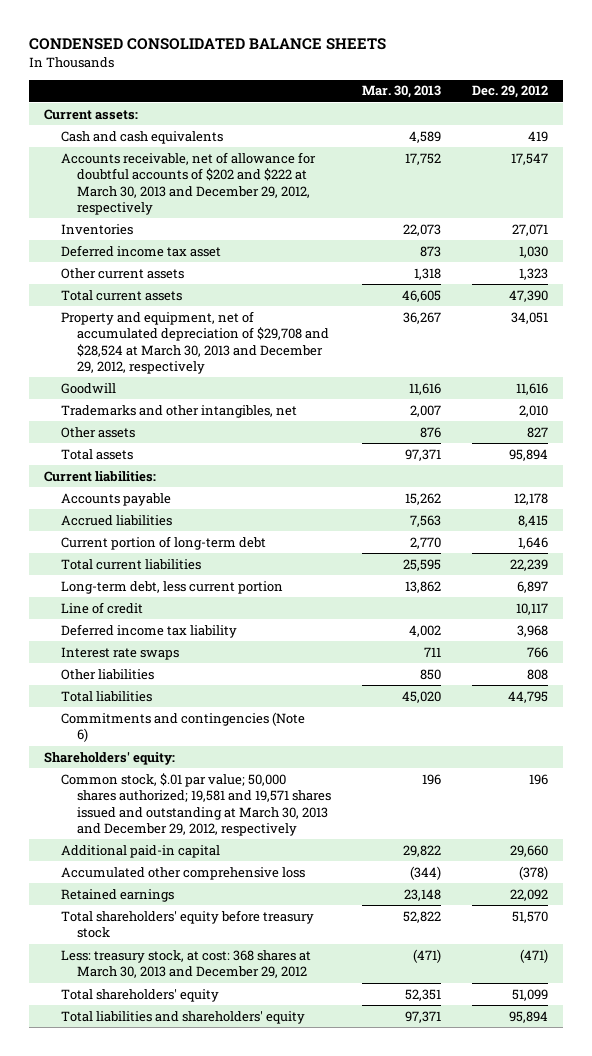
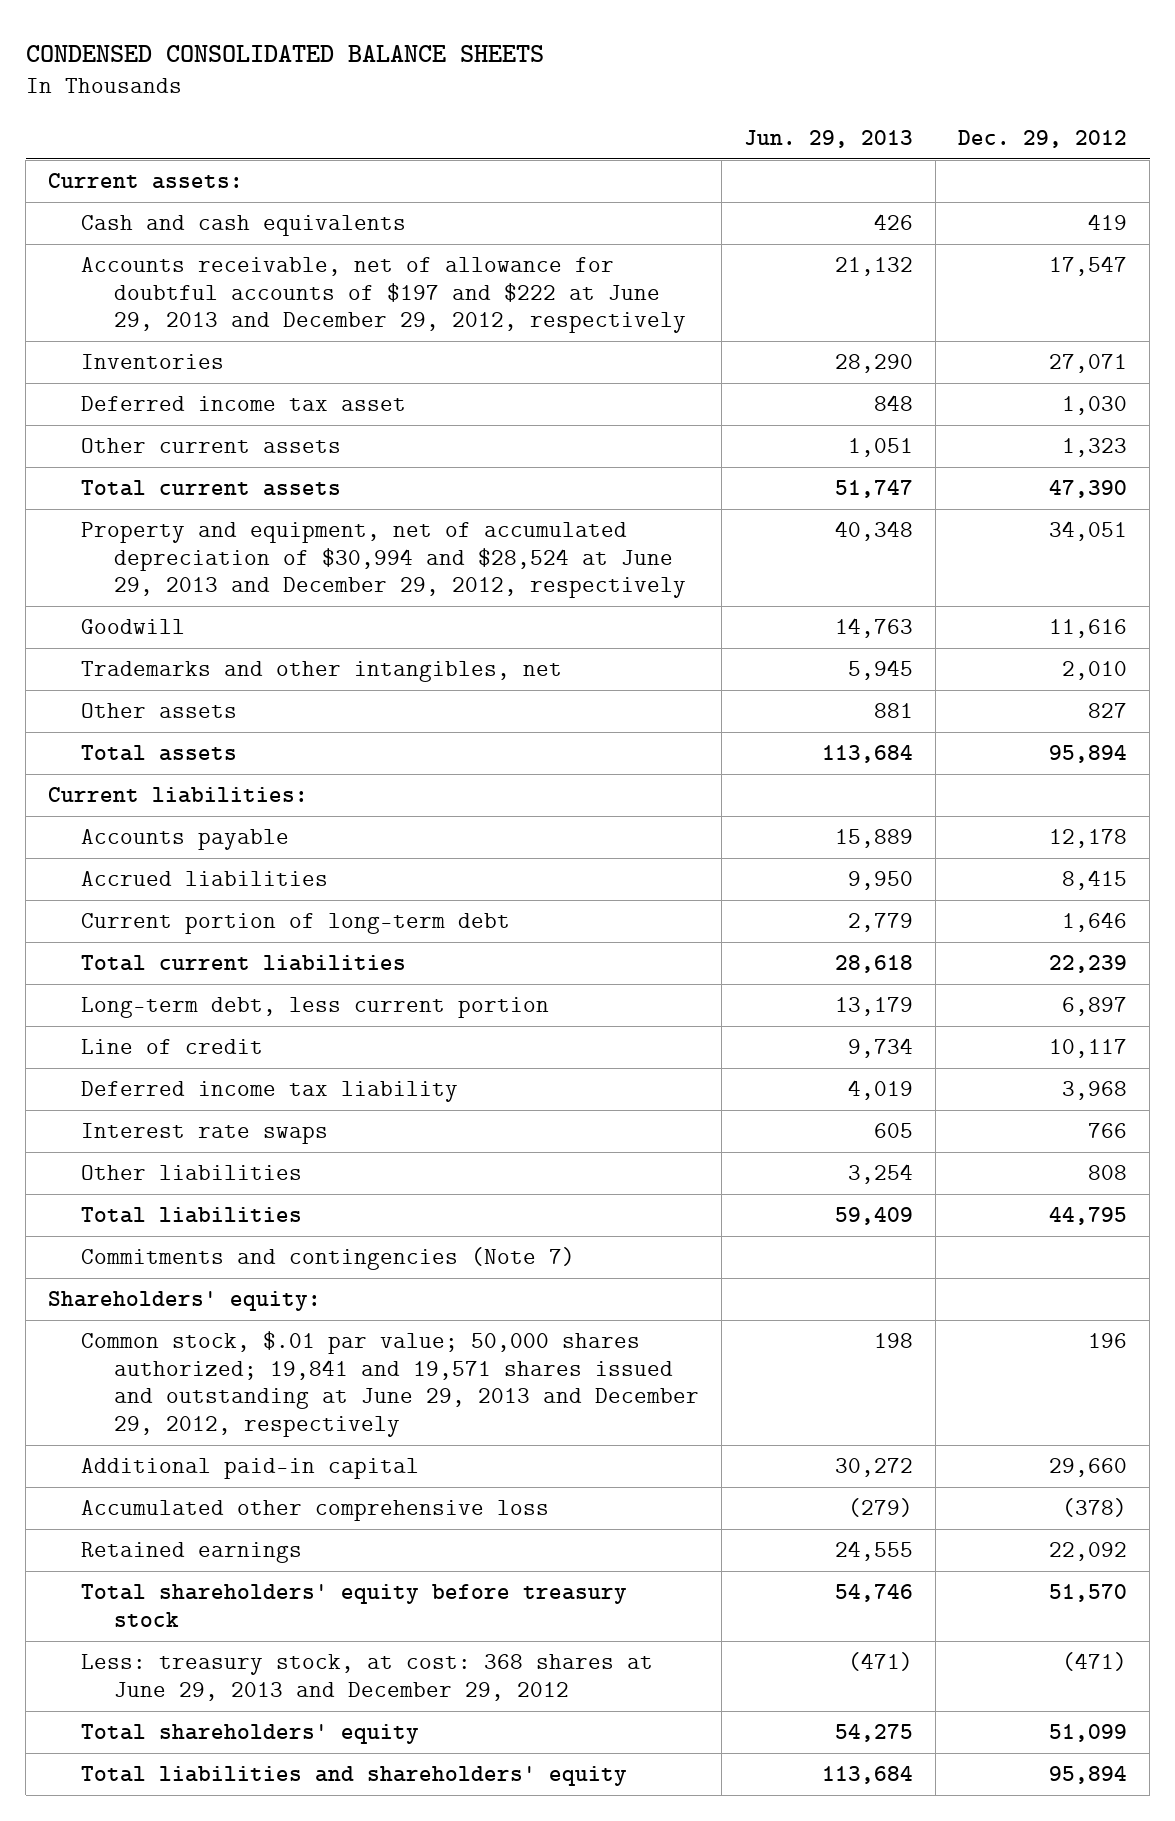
- | Mar. 30, 2013 | Dec. 29, 2012
+ | Jun. 29, 2013 | Dec. 29, 2012
- Accounts receivable, net of allowance for doubtful accounts of $202 and $222 at March 30, 2013 and December 29, 2012, respectively | 17,752 | 17,547
+ Accounts receivable, net of allowance for doubtful accounts of $197 and $222 at June 29, 2013 and December 29, 2012, respectively | 21,132 | 17,547
- Property and equipment, net of accumulated depreciation of $29,708 and $28,524 at March 30, 2013 and December 29, 2012, respectively | 36,267 | 34,051
+ Property and equipment, net of accumulated depreciation of $30,994 and $28,524 at June 29, 2013 and December 29, 2012, respectively | 40,348 | 34,051
- Commitments and contingencies (Note 6)
+ Commitments and contingencies (Note 7)
- Common stock, $.01 par value; 50,000 shares authorized; 19,581 and 19,571 shares issued and outstanding at March 30, 2013 and December 29, 2012, respectively | 196 | 196
+ Common stock, $.01 par value; 50,000 shares authorized; 19,841 and 19,571 shares issued and outstanding at June 29, 2013 and December 29, 2012, respectively | 198 | 196
- Less: treasury stock, at cost: 368 shares at March 30, 2013 and December 29, 2012 | (471) | (471)
+ Less: treasury stock, at cost: 368 shares at June 29, 2013 and December 29, 2012 | (471) | (471)

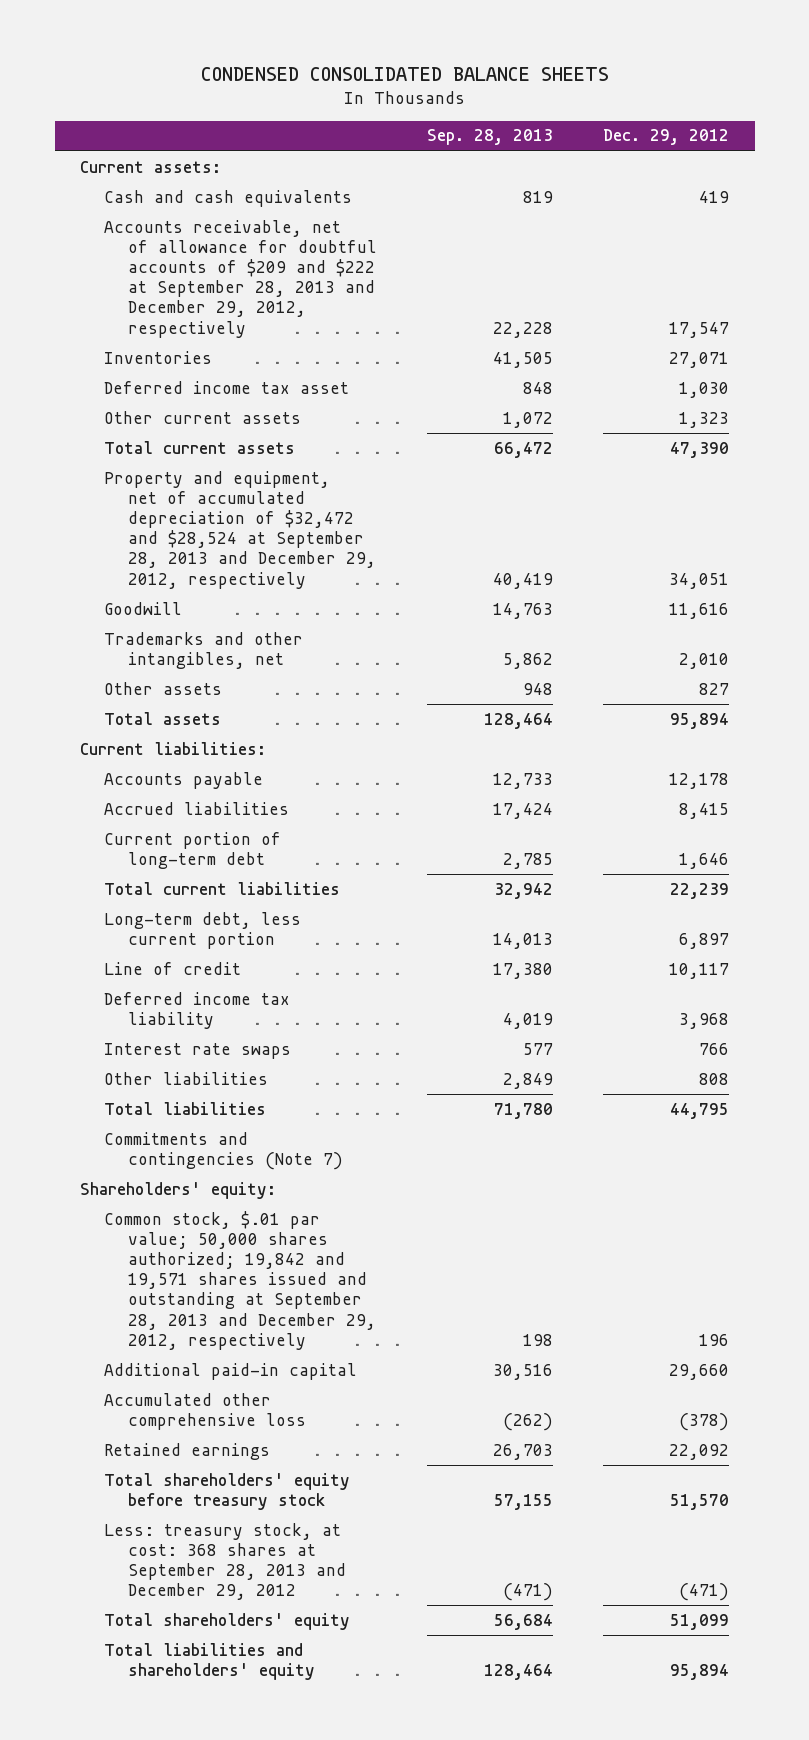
- | Jun. 29, 2013 | Dec. 29, 2012
+ | Sep. 28, 2013 | Dec. 29, 2012
- Accounts receivable, net of allowance for doubtful accounts of $197 and $222 at June 29, 2013 and December 29, 2012, respectively | 21,132 | 17,547
+ Accounts receivable, net of allowance for doubtful accounts of $209 and $222 at September 28, 2013 and December 29, 2012, respectively | 22,228 | 17,547
- Property and equipment, net of accumulated depreciation of $30,994 and $28,524 at June 29, 2013 and December 29, 2012, respectively | 40,348 | 34,051
+ Property and equipment, net of accumulated depreciation of $32,472 and $28,524 at September 28, 2013 and December 29, 2012, respectively | 40,419 | 34,051
- Common stock, $.01 par value; 50,000 shares authorized; 19,841 and 19,571 shares issued and outstanding at June 29, 2013 and December 29, 2012, respectively | 198 | 196
+ Common stock, $.01 par value; 50,000 shares authorized; 19,842 and 19,571 shares issued and outstanding at September 28, 2013 and December 29, 2012, respectively | 198 | 196
- Less: treasury stock, at cost: 368 shares at June 29, 2013 and December 29, 2012 | (471) | (471)
+ Less: treasury stock, at cost: 368 shares at September 28, 2013 and December 29, 2012 | (471) | (471)

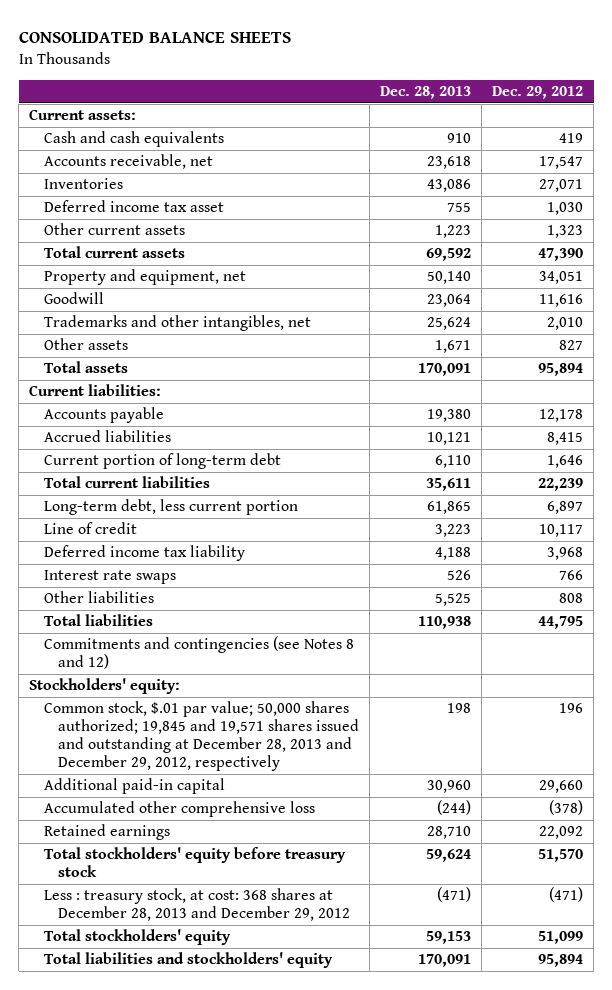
- CONDENSED CONSOLIDATED BALANCE SHEETS
+ CONSOLIDATED BALANCE SHEETS
- | Sep. 28, 2013 | Dec. 29, 2012
+ | Dec. 28, 2013 | Dec. 29, 2012
- Accounts receivable, net of allowance for doubtful accounts of $209 and $222 at September 28, 2013 and December 29, 2012, respectively | 22,228 | 17,547
+ Accounts receivable, net | 23,618 | 17,547
- Property and equipment, net of accumulated depreciation of $32,472 and $28,524 at September 28, 2013 and December 29, 2012, respectively | 40,419 | 34,051
+ Property and equipment, net | 50,140 | 34,051
- Commitments and contingencies (Note 7)
- Shareholders' equity:
- Common stock, $.01 par value; 50,000 shares authorized; 19,842 and 19,571 shares issued and outstanding at September 28, 2013 and December 29, 2012, respectively | 198 | 196
+ Commitments and contingencies (see Notes 8 and 12)
+ Stockholders' equity:
+ Common stock, $.01 par value; 50,000 shares authorized; 19,845 and 19,571 shares issued and outstanding at December 28, 2013 and December 29, 2012, respectively | 198 | 196
- Total shareholders' equity before treasury stock | 57,155 | 51,570
- Less: treasury stock, at cost: 368 shares at September 28, 2013 and December 29, 2012 | (471) | (471)
- Total shareholders' equity | 56,684 | 51,099
- Total liabilities and shareholders' equity | 128,464 | 95,894
+ Total stockholders' equity before treasury stock | 59,624 | 51,570
+ Less : treasury stock, at cost: 368 shares at December 28, 2013 and December 29, 2012 | (471) | (471)
+ Total stockholders' equity | 59,153 | 51,099
+ Total liabilities and stockholders' equity | 170,091 | 95,894

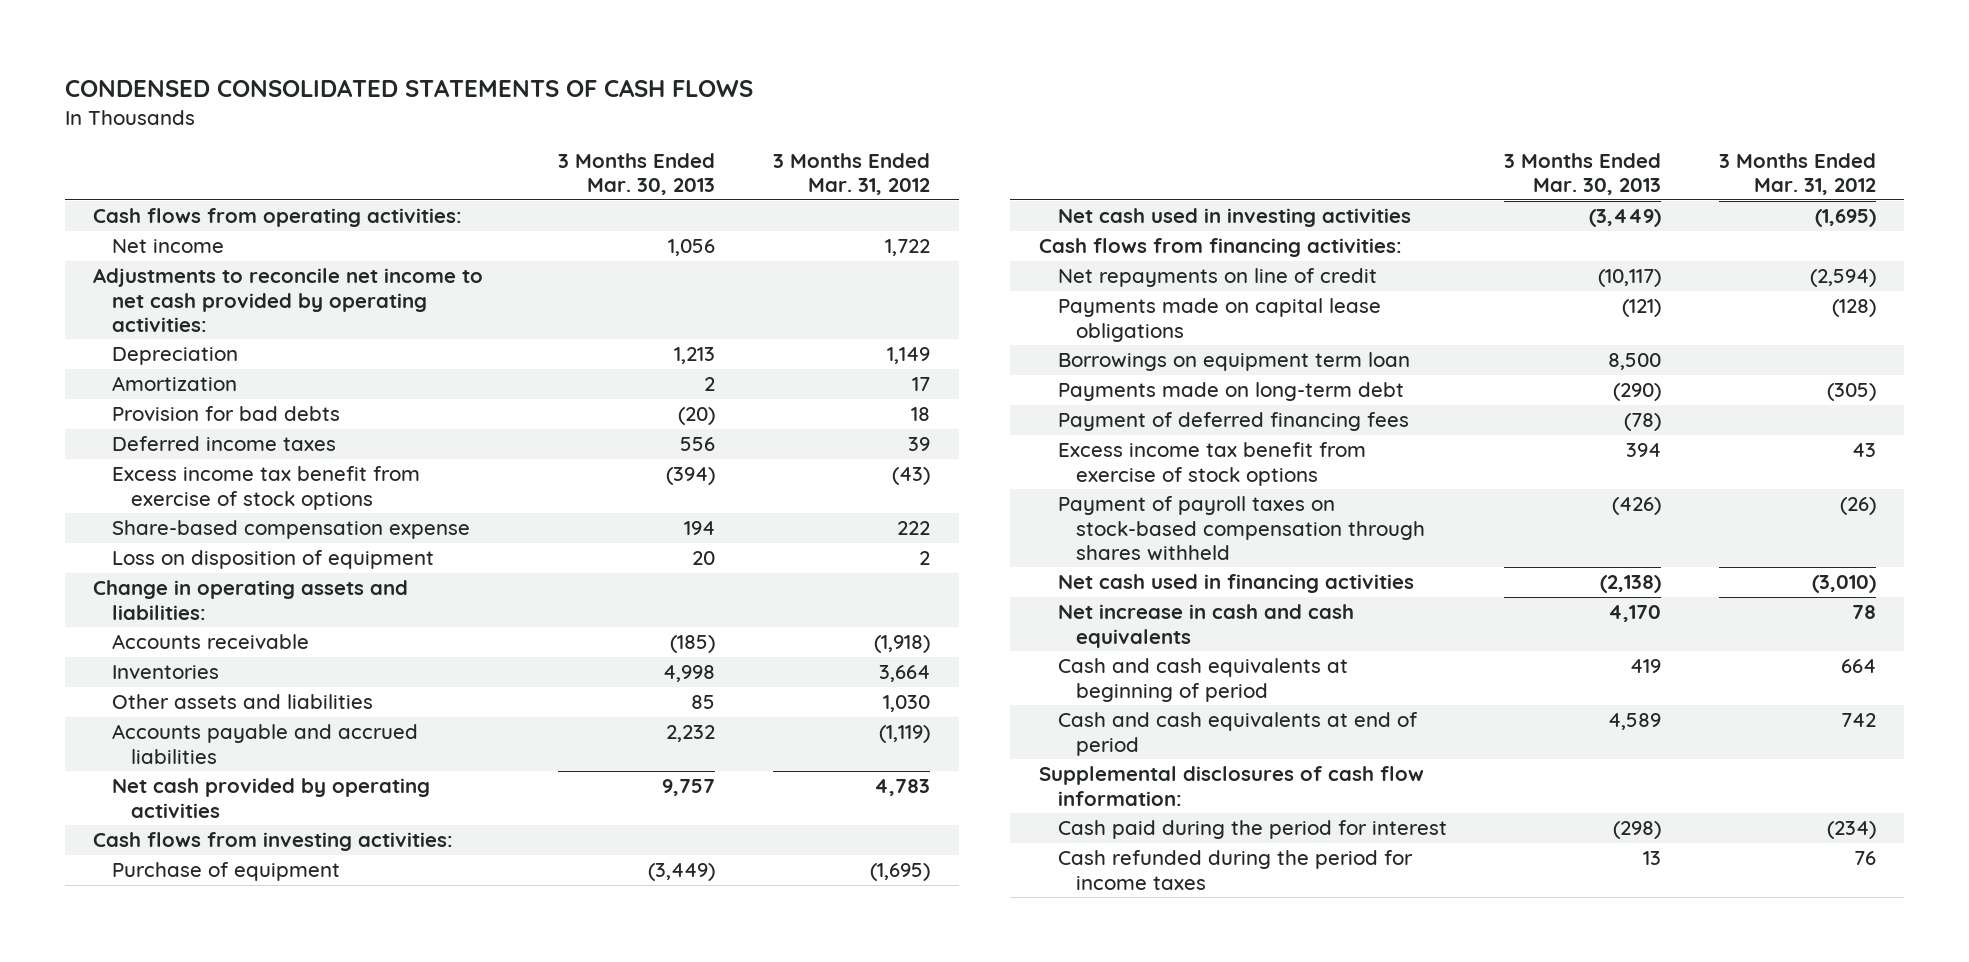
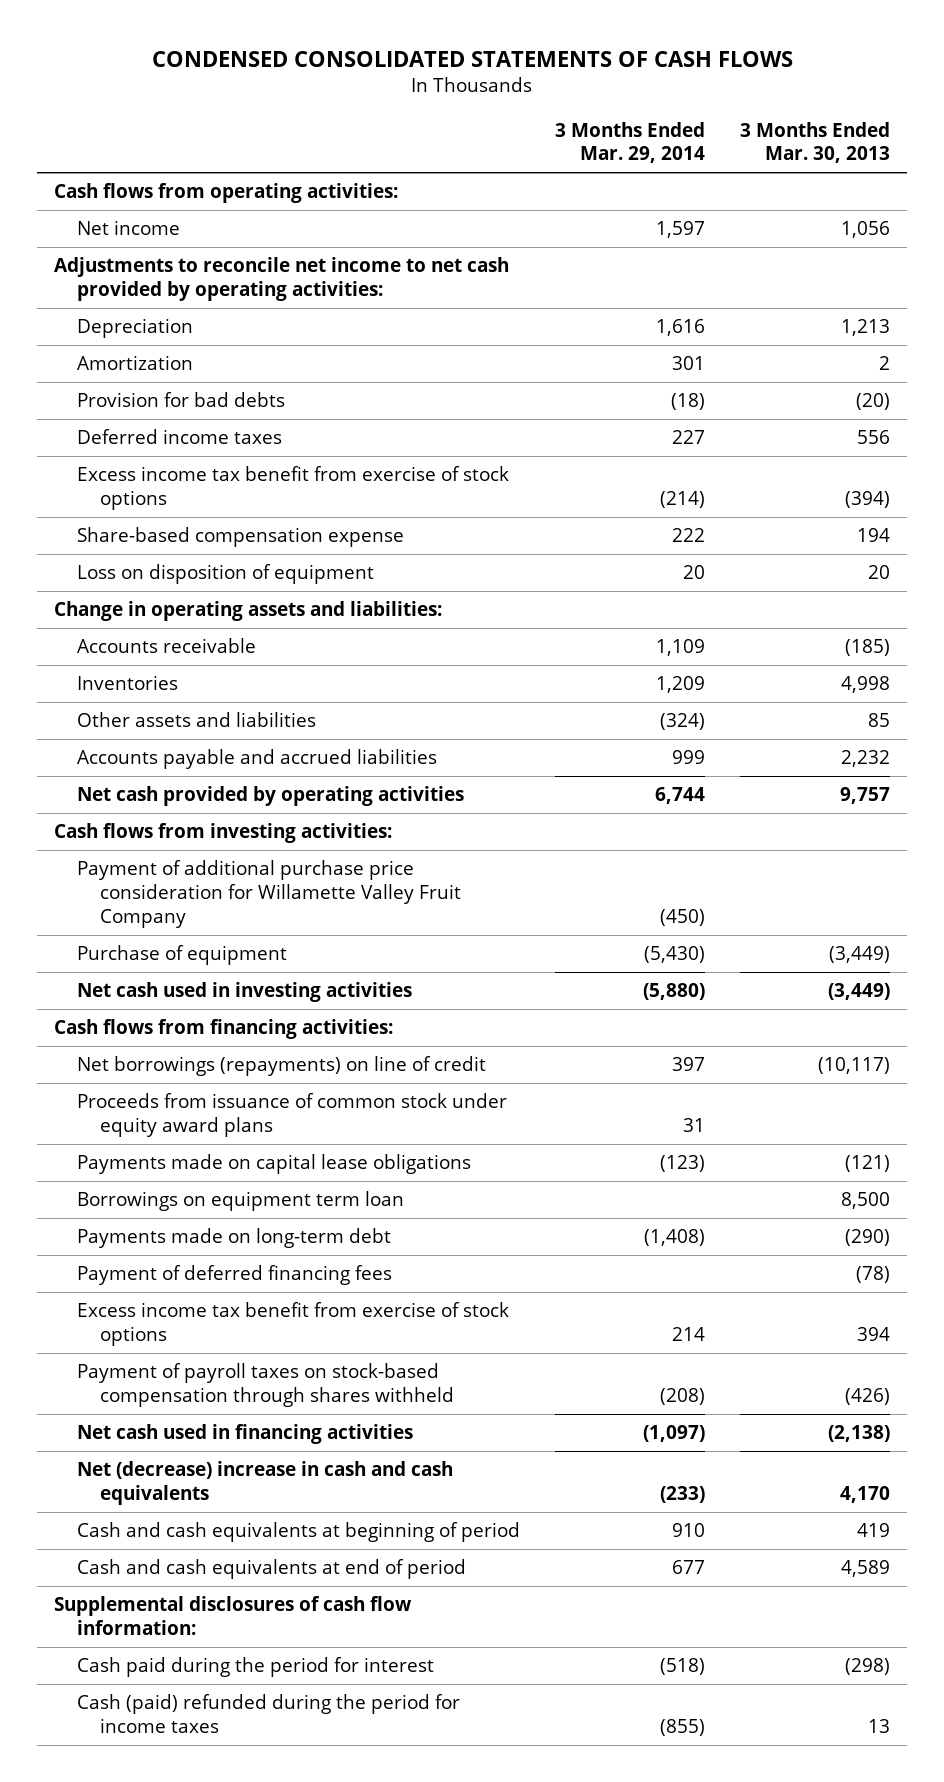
- | 3 Months Ended Mar. 30, 2013 | 3 Months Ended Mar. 31, 2012
+ | 3 Months Ended Mar. 29, 2014 | 3 Months Ended Mar. 30, 2013
+ Payment of additional purchase price consideration for Willamette Valley Fruit Company | (450) |
- Net repayments on line of credit | (10,117) | (2,594)
+ Net borrowings (repayments) on line of credit | 397 | (10,117)
+ Proceeds from issuance of common stock under equity award plans | 31 |
- Net increase in cash and cash equivalents | 4,170 | 78
+ Net (decrease) increase in cash and cash equivalents | (233) | 4,170
- Cash refunded during the period for income taxes | 13 | 76
+ Cash (paid) refunded during the period for income taxes | (855) | 13

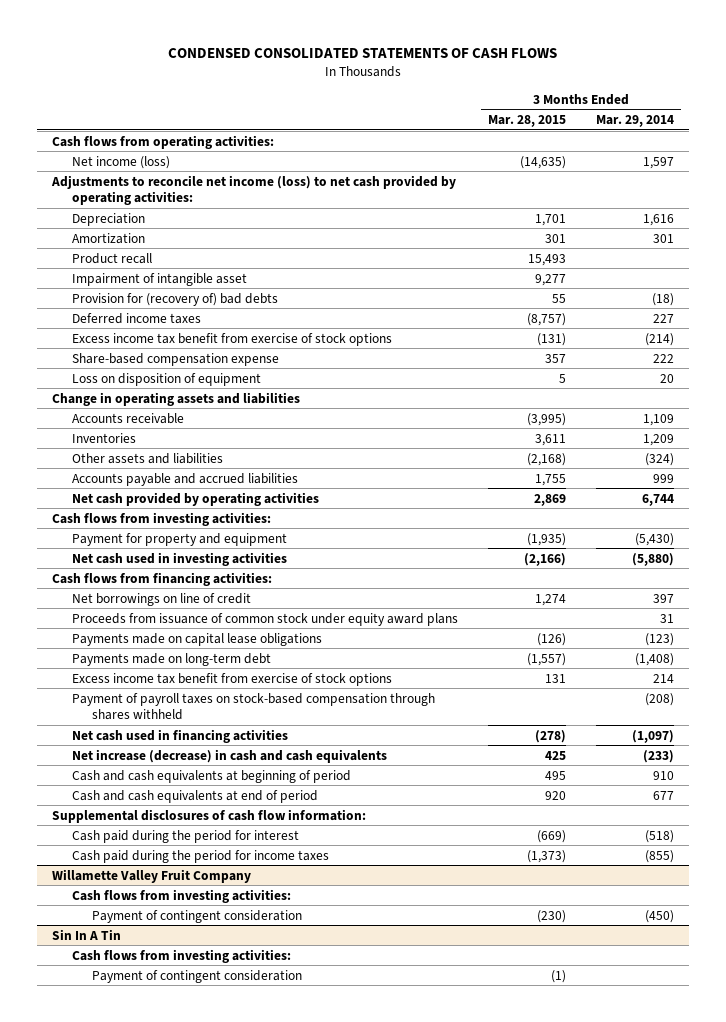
- | 3 Months Ended Mar. 29, 2014 | 3 Months Ended Mar. 30, 2013
+ | 3 Months Ended Mar. 28, 2015 | 3 Months Ended Mar. 29, 2014
- Net income | 1,597 | 1,056
- Adjustments to reconcile net income to net cash provided by operating activities:
+ Net income (loss) | (14,635) | 1,597
+ Adjustments to reconcile net income (loss) to net cash provided by operating activities:
- Provision for bad debts | (18) | (20)
+ Product recall | 15,493 |
+ Impairment of intangible asset | 9,277 |
+ Provision for (recovery of) bad debts | 55 | (18)
- Change in operating assets and liabilities:
+ Change in operating assets and liabilities
- Payment of additional purchase price consideration for Willamette Valley Fruit Company | (450) |
- Purchase of equipment | (5,430) | (3,449)
+ Payment for property and equipment | (1,935) | (5,430)
- Net borrowings (repayments) on line of credit | 397 | (10,117)
+ Net borrowings on line of credit | 1,274 | 397
- Borrowings on equipment term loan | | 8,500
- Payment of deferred financing fees | | (78)
- Net (decrease) increase in cash and cash equivalents | (233) | 4,170
+ Net increase (decrease) in cash and cash equivalents | 425 | (233)
- Cash (paid) refunded during the period for income taxes | (855) | 13
+ Cash paid during the period for income taxes | (1,373) | (855)
+ Willamette Valley Fruit Company
+ Cash flows from investing activities:
+ Payment of contingent consideration | (230) | (450)
+ Sin In A Tin
+ Cash flows from investing activities:
+ Payment of contingent consideration | (1) |

